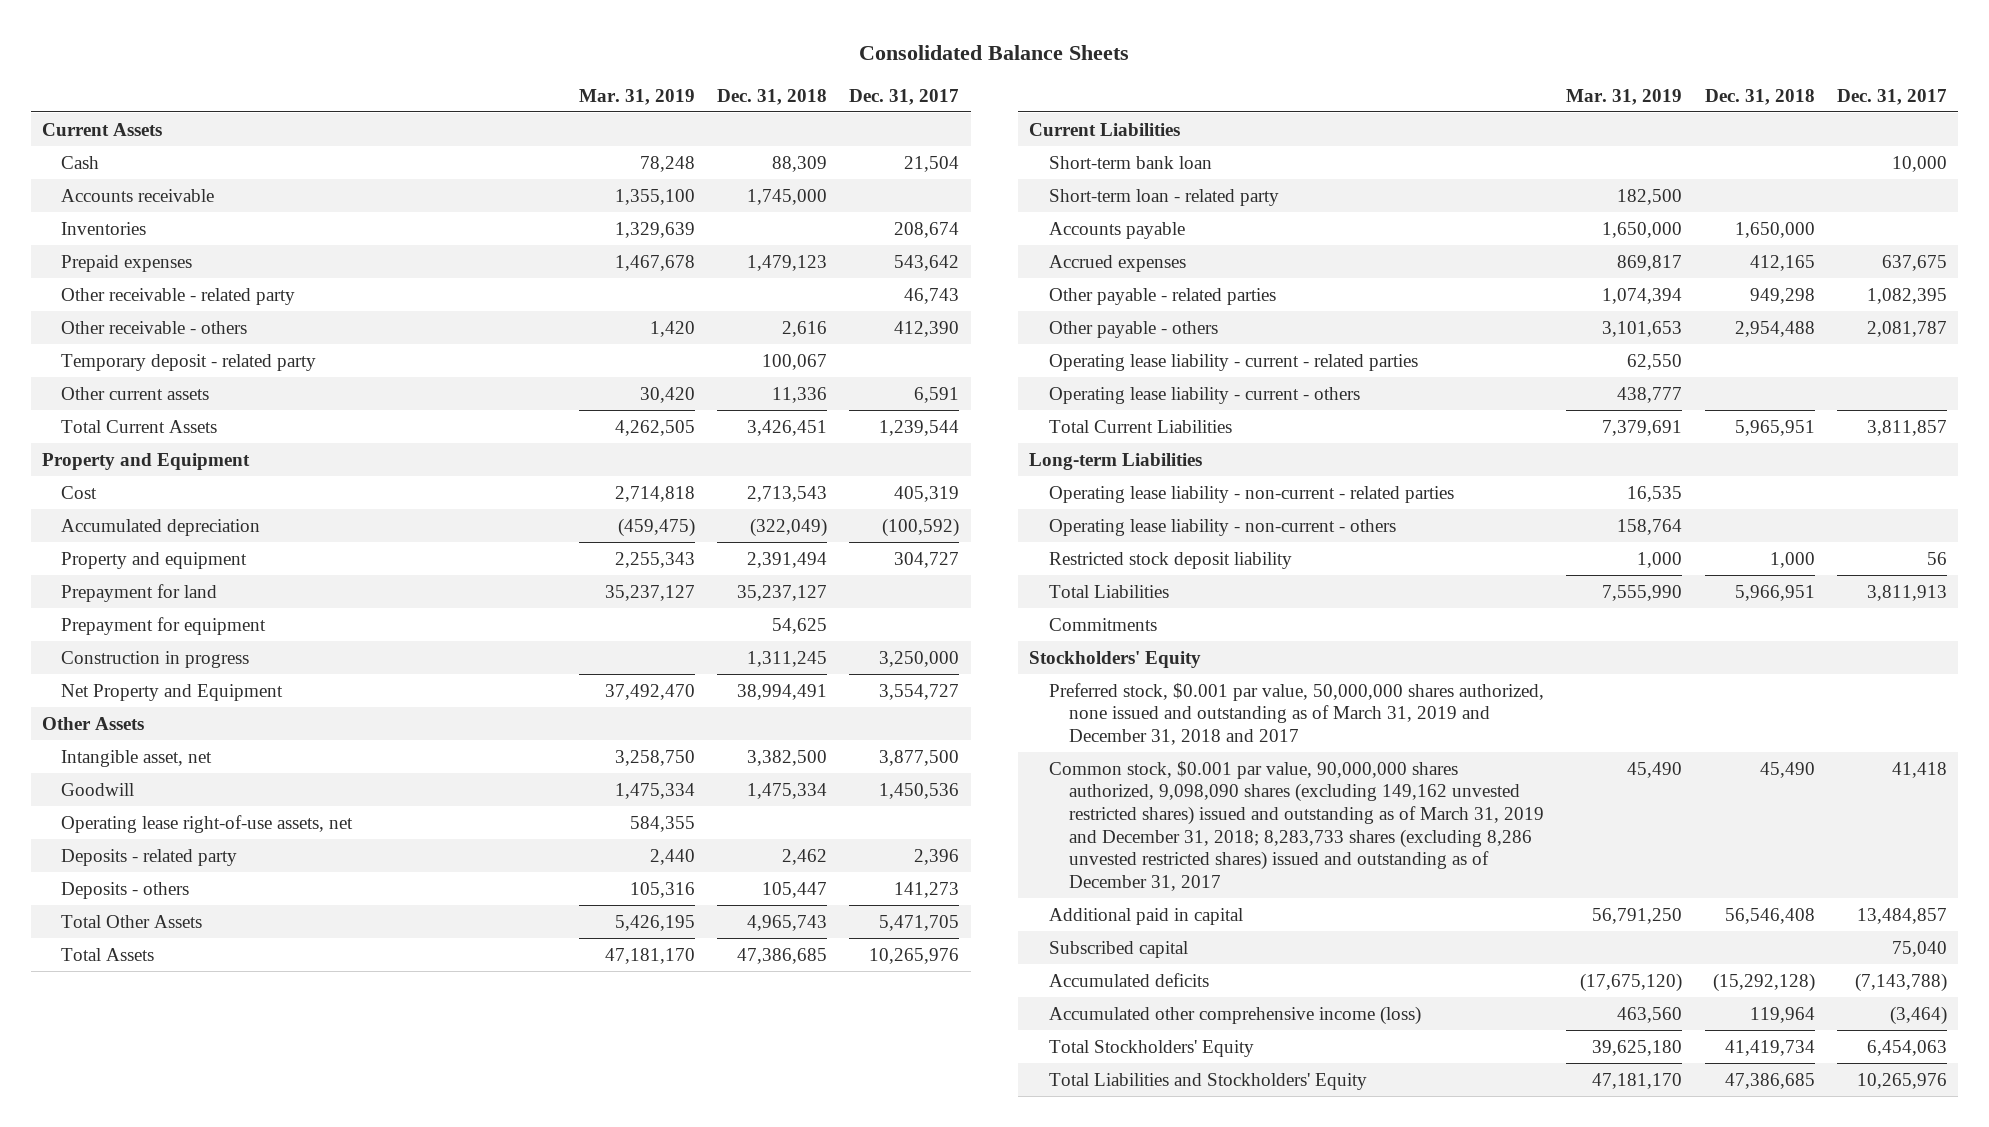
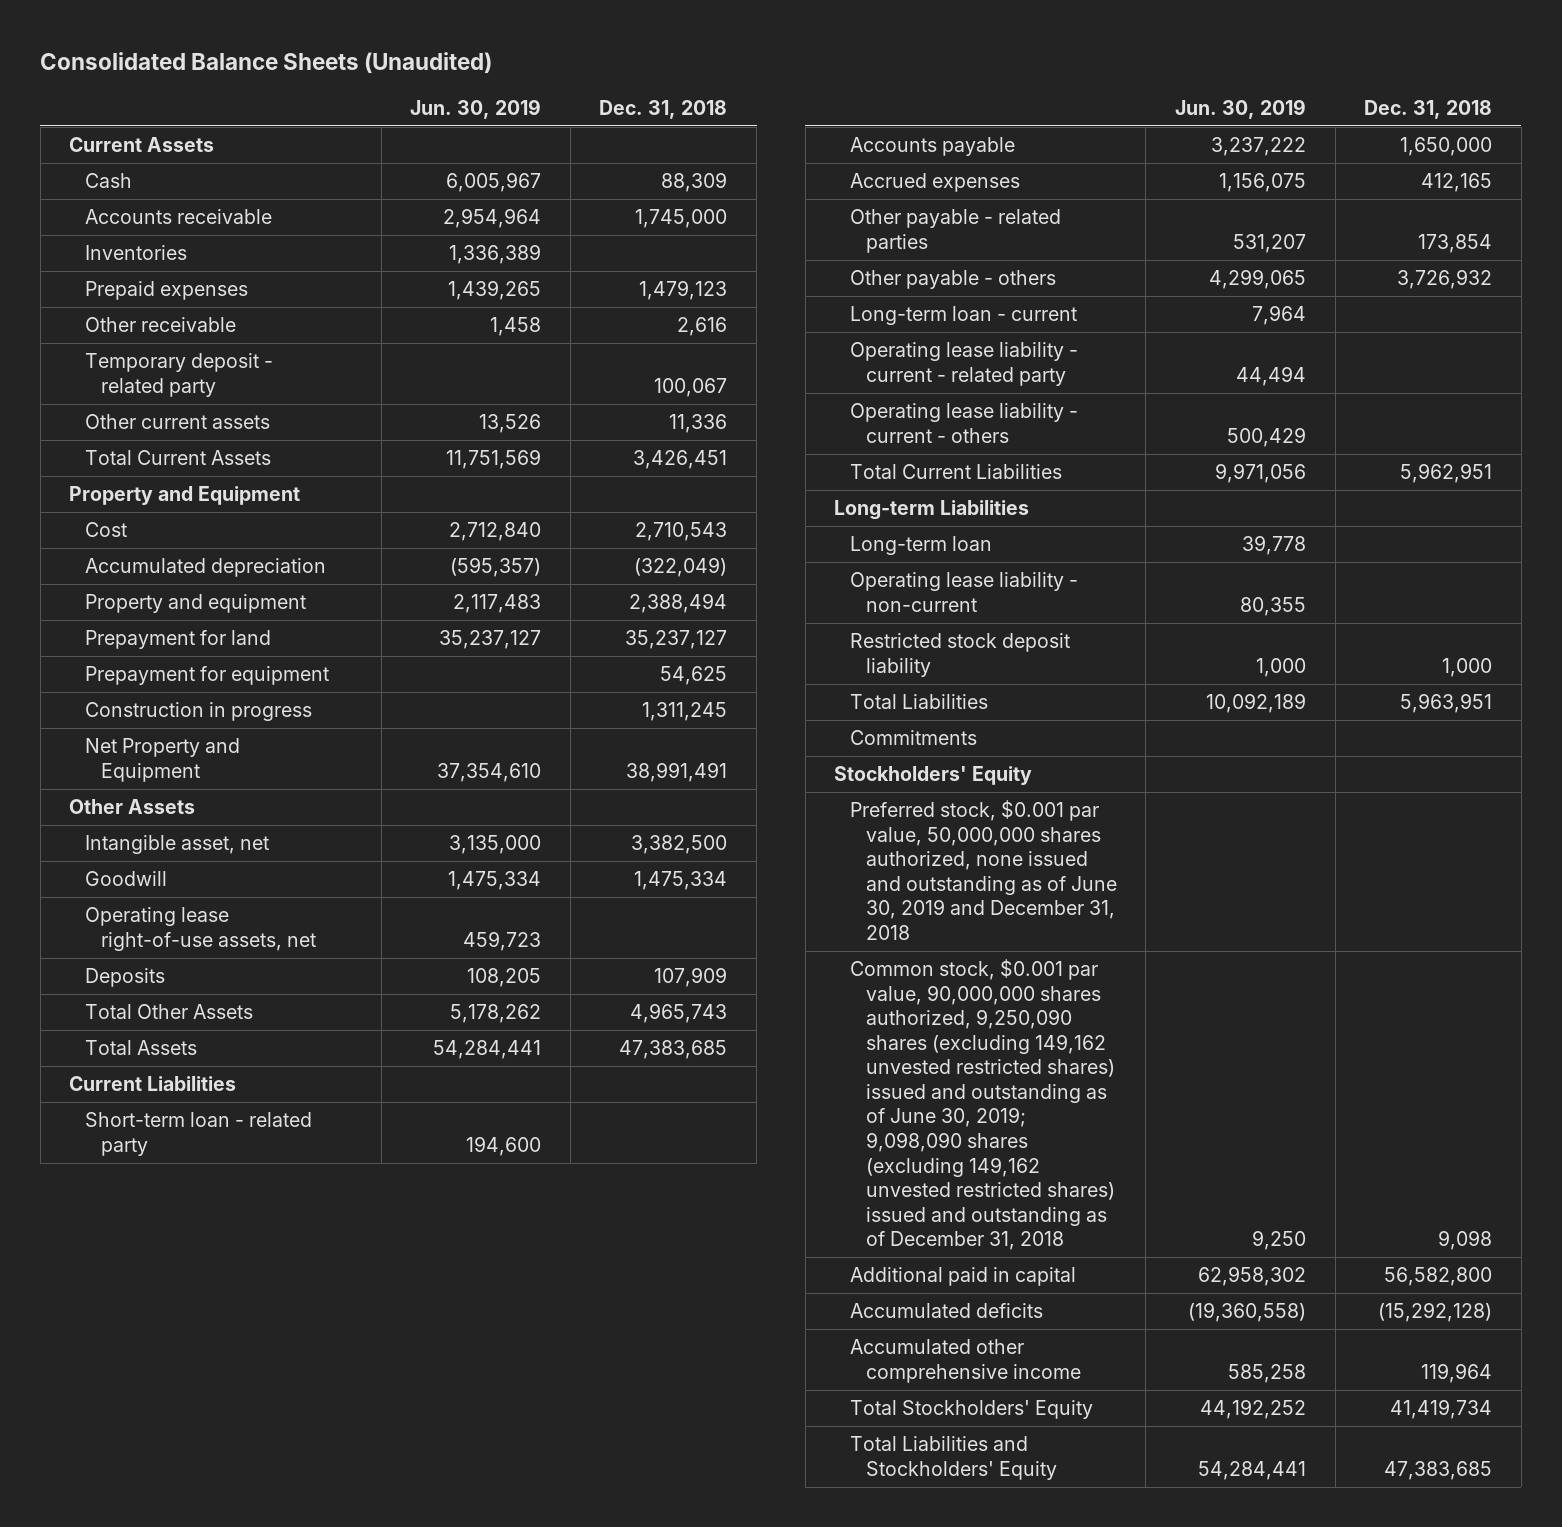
- Consolidated Balance Sheets
+ Consolidated Balance Sheets (Unaudited)
- | Mar. 31, 2019 | Dec. 31, 2018 | Dec. 31, 2017
+ | Jun. 30, 2019 | Dec. 31, 2018
- Other receivable - related party | | | 46,743
- Other receivable - others | 1,420 | 2,616 | 412,390
+ Other receivable | 1,458 | 2,616
- Cost | 2,714,818 | 2,713,543 | 405,319
+ Cost | 2,712,840 | 2,710,543
- Property and equipment | 2,255,343 | 2,391,494 | 304,727
+ Property and equipment | 2,117,483 | 2,388,494
- Net Property and Equipment | 37,492,470 | 38,994,491 | 3,554,727
+ Net Property and Equipment | 37,354,610 | 38,991,491
- Deposits - related party | 2,440 | 2,462 | 2,396
- Deposits - others | 105,316 | 105,447 | 141,273
+ Deposits | 108,205 | 107,909
- Total Assets | 47,181,170 | 47,386,685 | 10,265,976
+ Total Assets | 54,284,441 | 47,383,685
- Short-term bank loan | | | 10,000
- Other payable - related parties | 1,074,394 | 949,298 | 1,082,395
- Other payable - others | 3,101,653 | 2,954,488 | 2,081,787
- Operating lease liability - current - related parties | 62,550 | |
+ Other payable - related parties | 531,207 | 173,854
+ Other payable - others | 4,299,065 | 3,726,932
+ Long-term loan - current | 7,964 |
+ Operating lease liability - current - related party | 44,494 |
- Total Current Liabilities | 7,379,691 | 5,965,951 | 3,811,857
+ Total Current Liabilities | 9,971,056 | 5,962,951
- Operating lease liability - non-current - related parties | 16,535 | |
- Operating lease liability - non-current - others | 158,764 | |
+ Long-term loan | 39,778 |
+ Operating lease liability - non-current | 80,355 |
- Total Liabilities | 7,555,990 | 5,966,951 | 3,811,913
+ Total Liabilities | 10,092,189 | 5,963,951
- Preferred stock, $0.001 par value, 50,000,000 shares authorized, none issued and outstanding as of March 31, 2019 and December 31, 2018 and 2017
- Common stock, $0.001 par value, 90,000,000 shares authorized, 9,098,090 shares (excluding 149,162 unvested restricted shares) issued and outstanding as of March 31, 2019 and December 31, 2018; 8,283,733 shares (excluding 8,286 unvested restricted shares) issued and outstanding as of December 31, 2017 | 45,490 | 45,490 | 41,418
- Additional paid in capital | 56,791,250 | 56,546,408 | 13,484,857
- Subscribed capital | | | 75,040
+ Preferred stock, $0.001 par value, 50,000,000 shares authorized, none issued and outstanding as of June 30, 2019 and December 31, 2018
+ Common stock, $0.001 par value, 90,000,000 shares authorized, 9,250,090 shares (excluding 149,162 unvested restricted shares) issued and outstanding as of June 30, 2019; 9,098,090 shares (excluding 149,162 unvested restricted shares) issued and outstanding as of December 31, 2018 | 9,250 | 9,098
+ Additional paid in capital | 62,958,302 | 56,582,800
- Accumulated other comprehensive income (loss) | 463,560 | 119,964 | (3,464)
+ Accumulated other comprehensive income | 585,258 | 119,964
- Total Liabilities and Stockholders' Equity | 47,181,170 | 47,386,685 | 10,265,976
+ Total Liabilities and Stockholders' Equity | 54,284,441 | 47,383,685

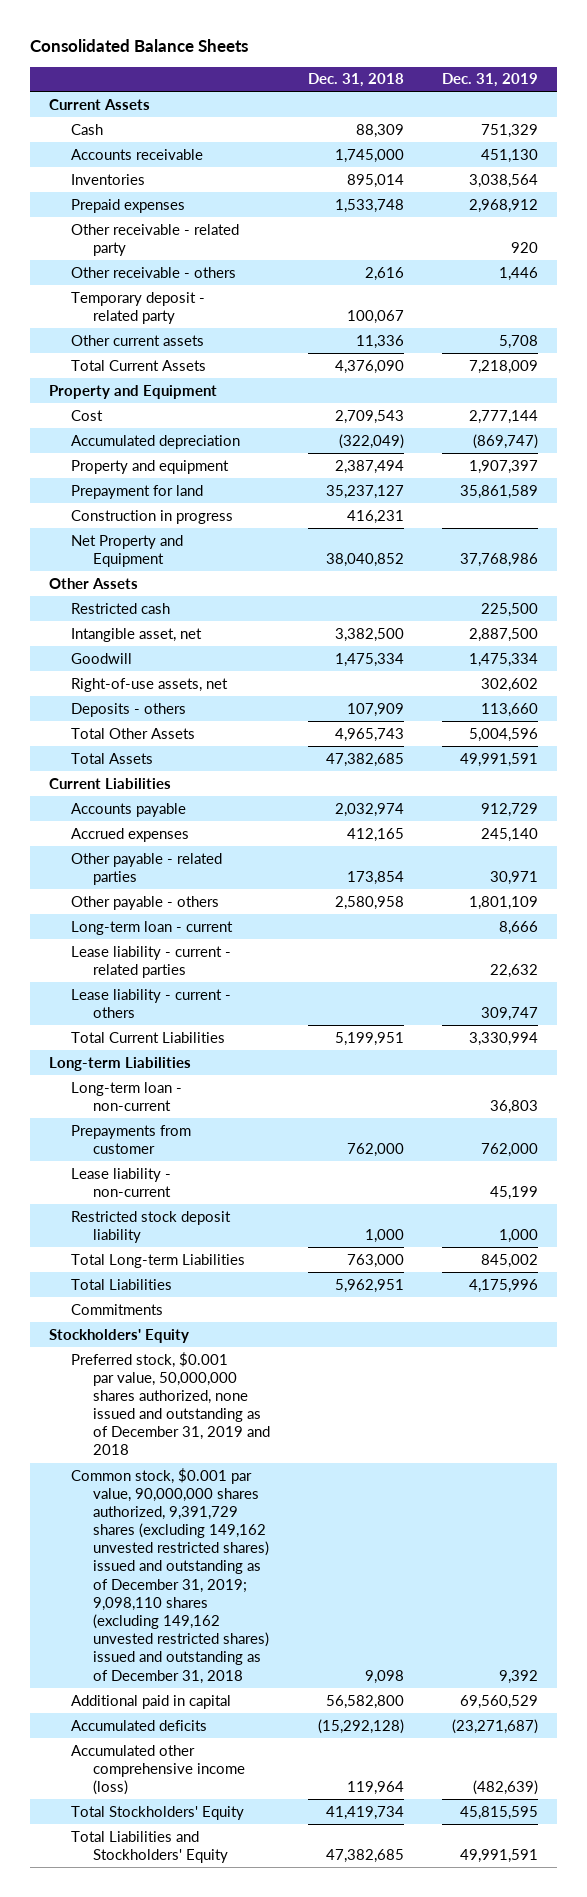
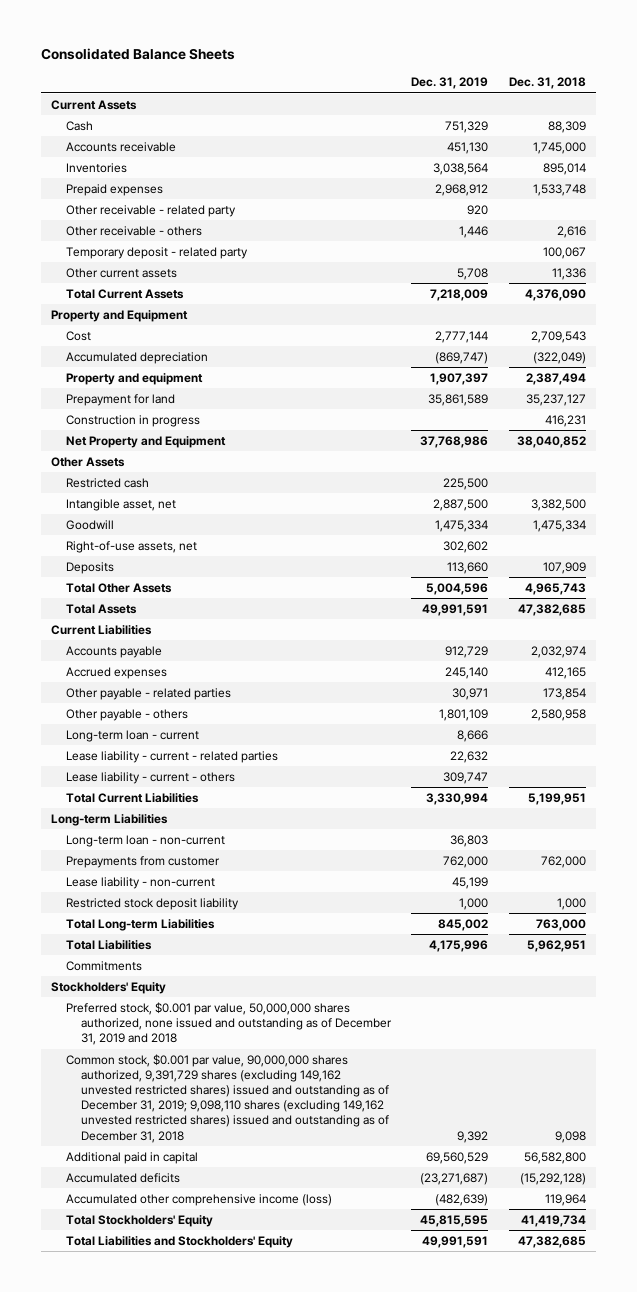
- | Dec. 31, 2018 | Dec. 31, 2019
+ | Dec. 31, 2019 | Dec. 31, 2018
- Deposits - others | 107,909 | 113,660
+ Deposits | 113,660 | 107,909

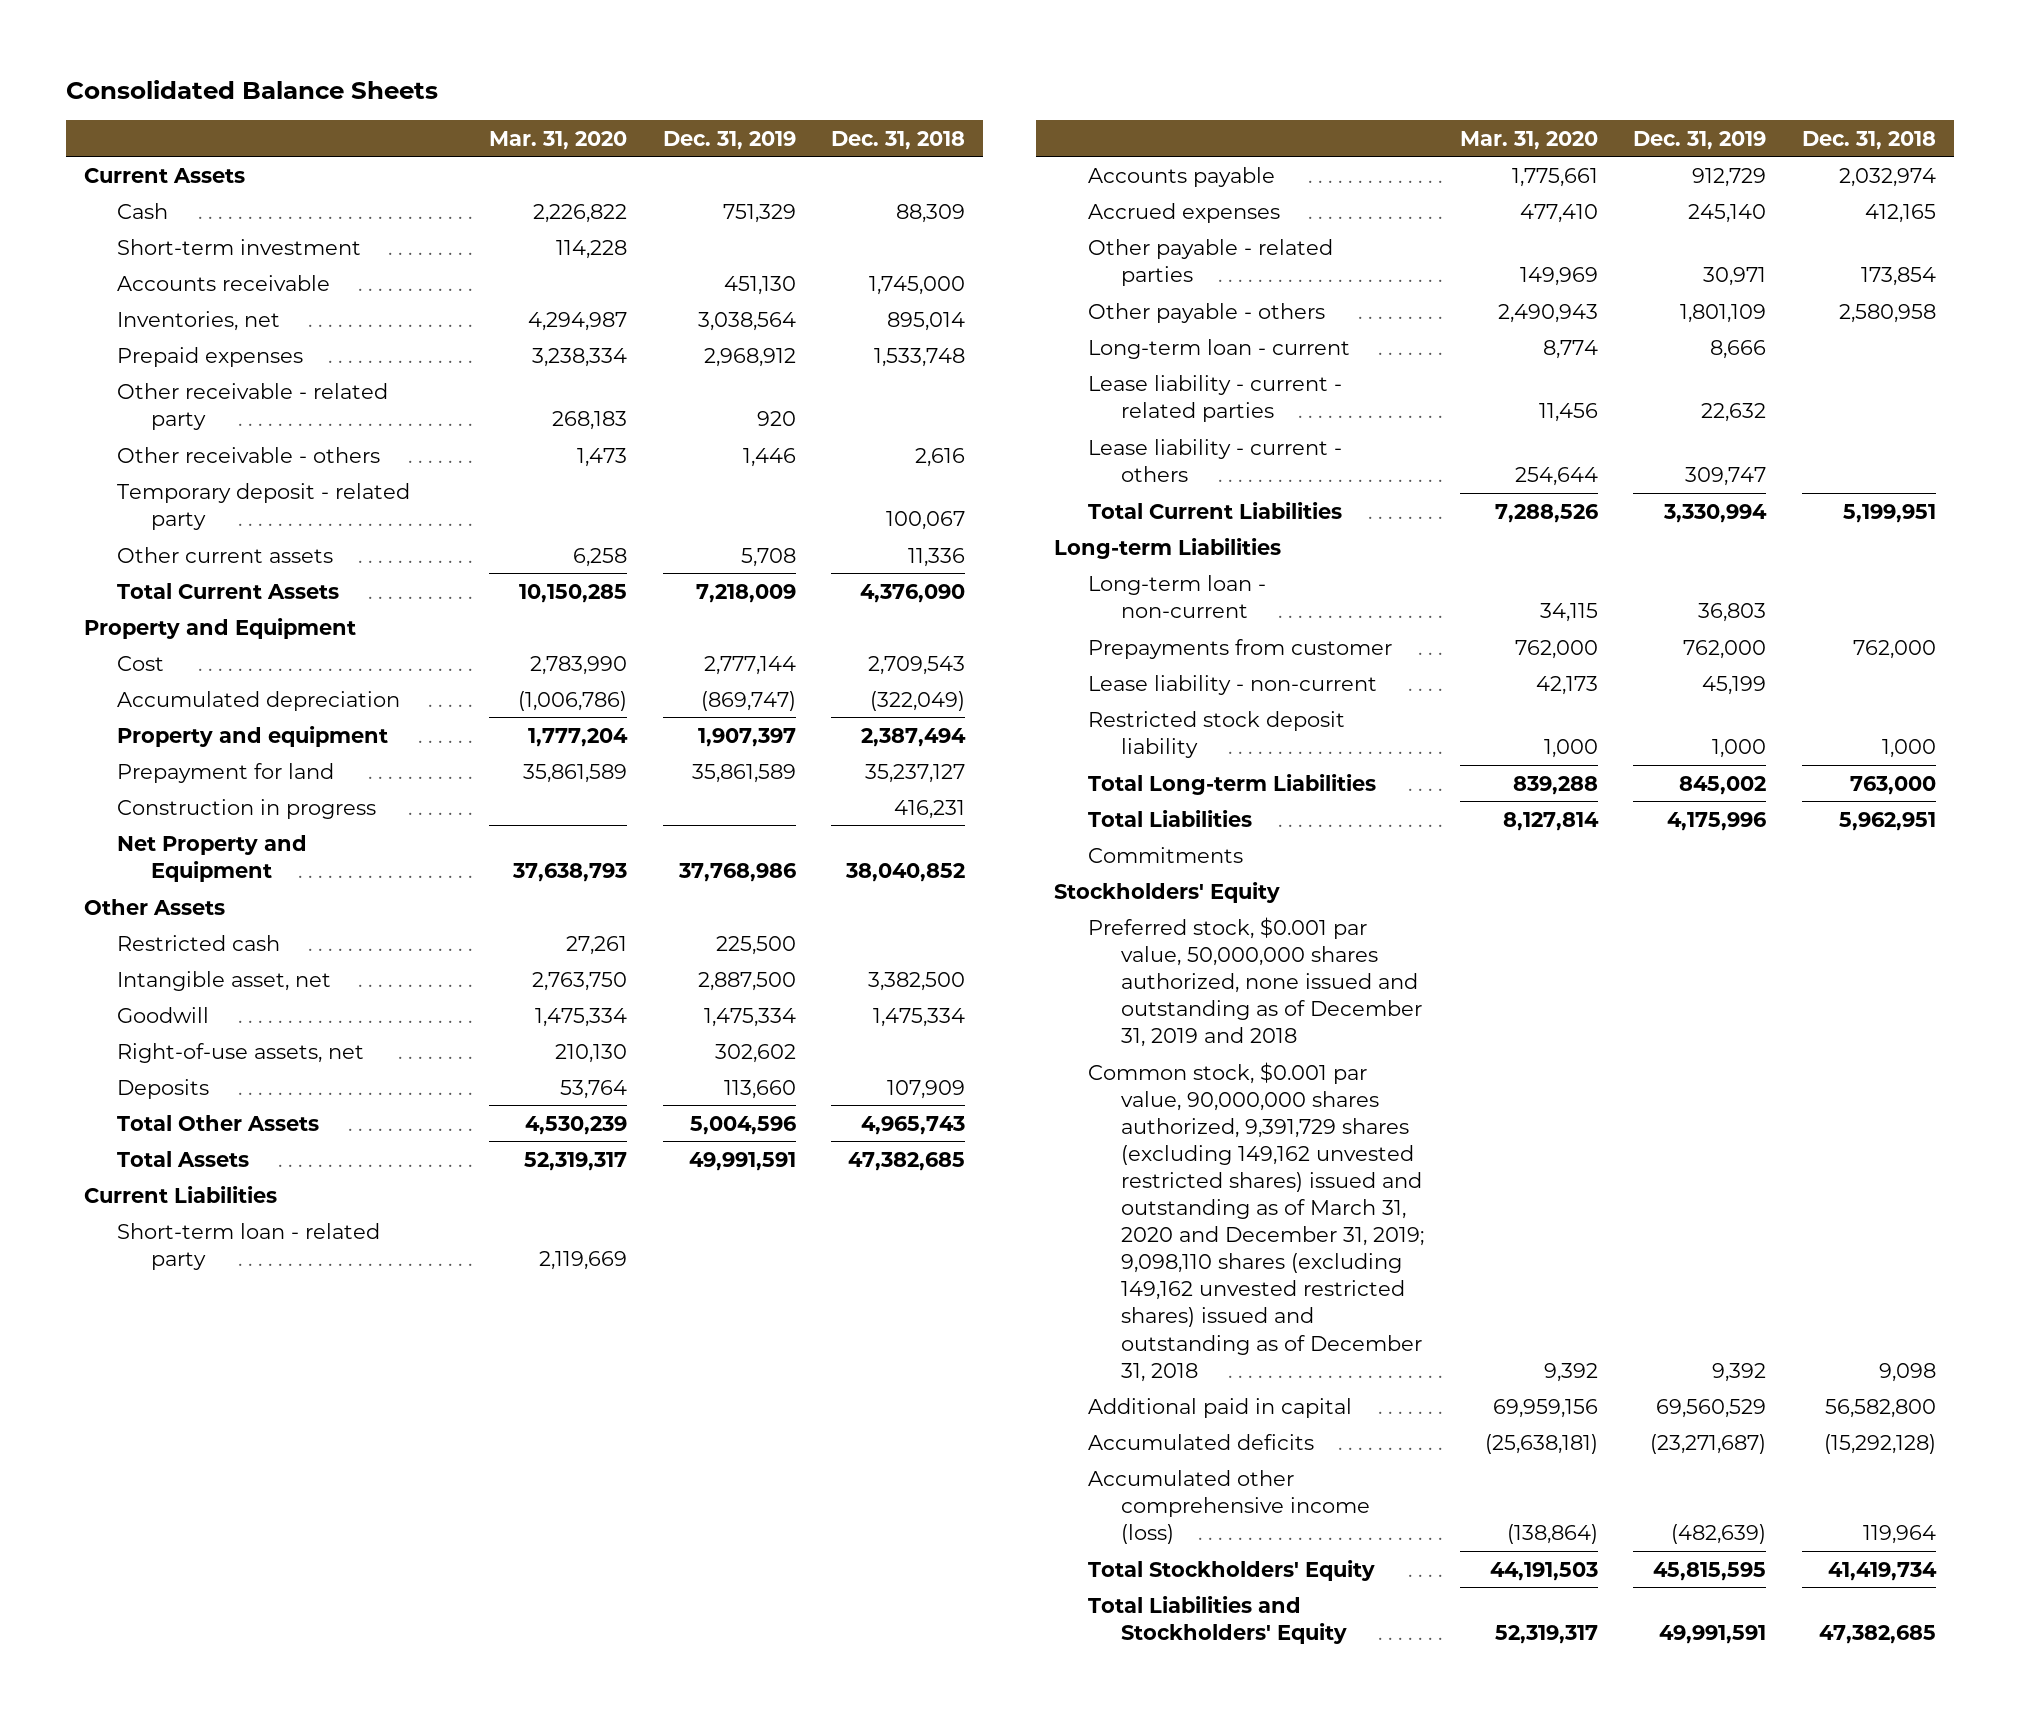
- | Dec. 31, 2019 | Dec. 31, 2018
+ | Mar. 31, 2020 | Dec. 31, 2019 | Dec. 31, 2018
+ Short-term investment | 114,228 | |
- Inventories | 3,038,564 | 895,014
+ Inventories, net | 4,294,987 | 3,038,564 | 895,014
+ Short-term loan - related party | 2,119,669 | |
- Common stock, $0.001 par value, 90,000,000 shares authorized, 9,391,729 shares (excluding 149,162 unvested restricted shares) issued and outstanding as of December 31, 2019; 9,098,110 shares (excluding 149,162 unvested restricted shares) issued and outstanding as of December 31, 2018 | 9,392 | 9,098
+ Common stock, $0.001 par value, 90,000,000 shares authorized, 9,391,729 shares (excluding 149,162 unvested restricted shares) issued and outstanding as of March 31, 2020 and December 31, 2019; 9,098,110 shares (excluding 149,162 unvested restricted shares) issued and outstanding as of December 31, 2018 | 9,392 | 9,392 | 9,098

